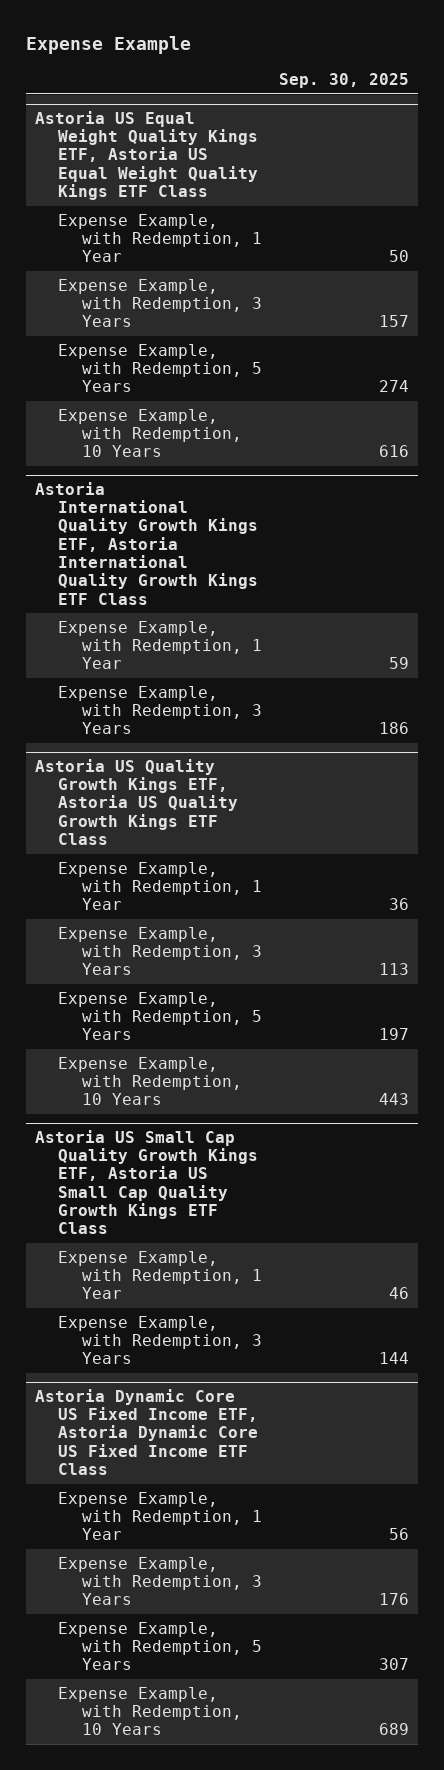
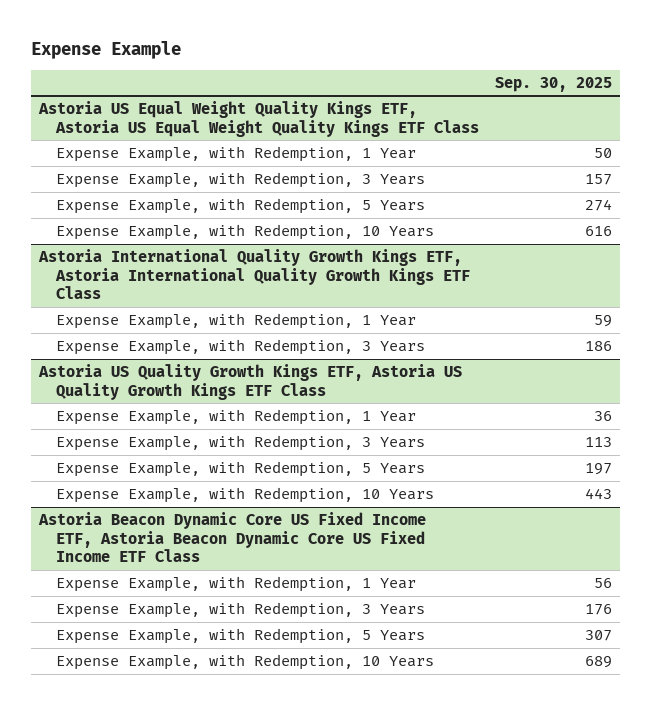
- Astoria US Small Cap Quality Growth Kings ETF, Astoria US Small Cap Quality Growth Kings ETF Class
- Expense Example, with Redemption, 1 Year | 46
- Expense Example, with Redemption, 3 Years | 144
- Astoria Dynamic Core US Fixed Income ETF, Astoria Dynamic Core US Fixed Income ETF Class
+ Astoria Beacon Dynamic Core US Fixed Income ETF, Astoria Beacon Dynamic Core US Fixed Income ETF Class

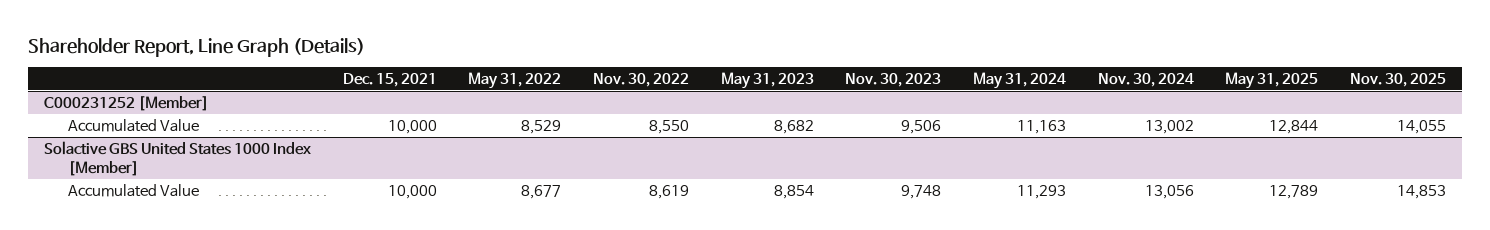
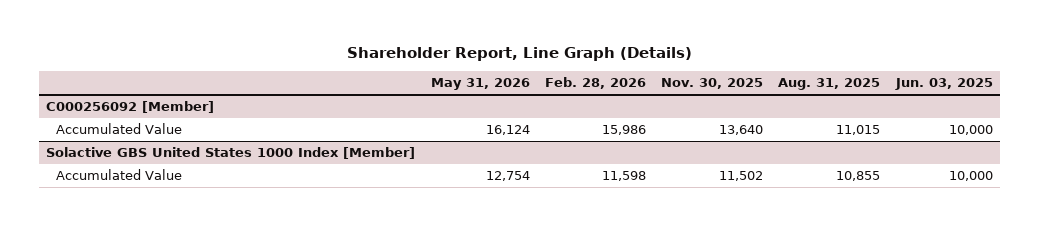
- | Dec. 15, 2021 | May 31, 2022 | Nov. 30, 2022 | May 31, 2023 | Nov. 30, 2023 | May 31, 2024 | Nov. 30, 2024 | May 31, 2025 | Nov. 30, 2025
+ | May 31, 2026 | Feb. 28, 2026 | Nov. 30, 2025 | Aug. 31, 2025 | Jun. 03, 2025
- C000231252 [Member]
- Accumulated Value | 10,000 | 8,529 | 8,550 | 8,682 | 9,506 | 11,163 | 13,002 | 12,844 | 14,055
+ C000256092 [Member]
+ Accumulated Value | 16,124 | 15,986 | 13,640 | 11,015 | 10,000
@ Solactive GBS United States 1000 Index [Member]
- Accumulated Value | 10,000 | 8,677 | 8,619 | 8,854 | 9,748 | 11,293 | 13,056 | 12,789 | 14,853
+ Accumulated Value | 12,754 | 11,598 | 11,502 | 10,855 | 10,000

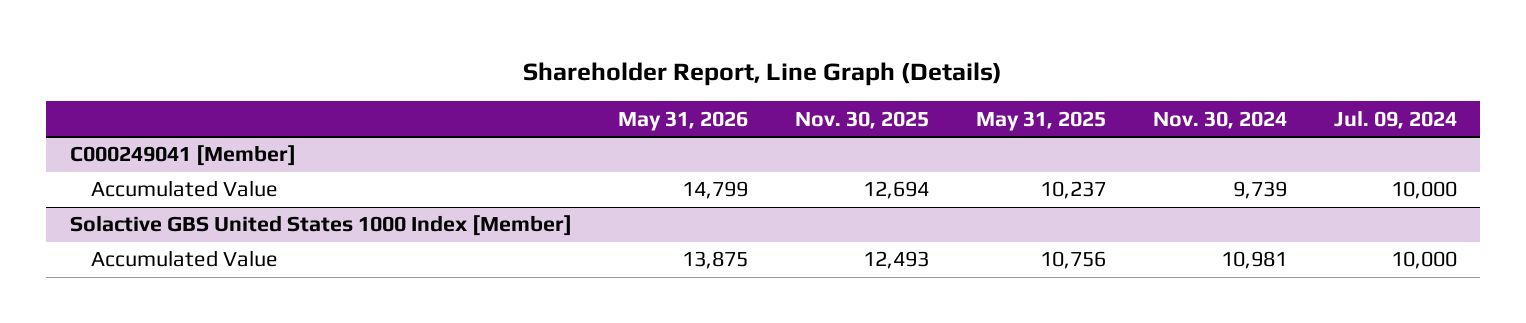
- | May 31, 2026 | Feb. 28, 2026 | Nov. 30, 2025 | Aug. 31, 2025 | Jun. 03, 2025
+ | May 31, 2026 | Nov. 30, 2025 | May 31, 2025 | Nov. 30, 2024 | Jul. 09, 2024
- C000256092 [Member]
- Accumulated Value | 16,124 | 15,986 | 13,640 | 11,015 | 10,000
+ C000249041 [Member]
+ Accumulated Value | 14,799 | 12,694 | 10,237 | 9,739 | 10,000
@ Solactive GBS United States 1000 Index [Member]
- Accumulated Value | 12,754 | 11,598 | 11,502 | 10,855 | 10,000
+ Accumulated Value | 13,875 | 12,493 | 10,756 | 10,981 | 10,000

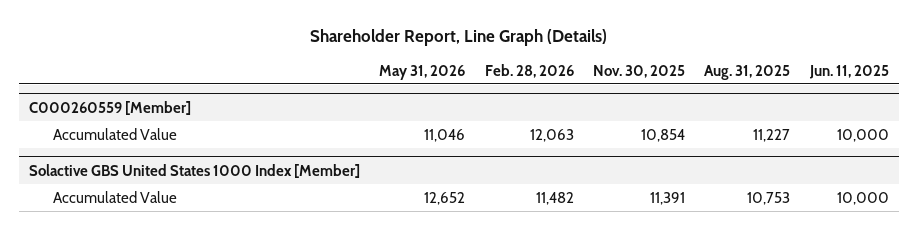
- | May 31, 2026 | Nov. 30, 2025 | May 31, 2025 | Nov. 30, 2024 | Jul. 09, 2024
+ | May 31, 2026 | Feb. 28, 2026 | Nov. 30, 2025 | Aug. 31, 2025 | Jun. 11, 2025
- C000249041 [Member]
- Accumulated Value | 14,799 | 12,694 | 10,237 | 9,739 | 10,000
+ C000260559 [Member]
+ Accumulated Value | 11,046 | 12,063 | 10,854 | 11,227 | 10,000
@ Solactive GBS United States 1000 Index [Member]
- Accumulated Value | 13,875 | 12,493 | 10,756 | 10,981 | 10,000
+ Accumulated Value | 12,652 | 11,482 | 11,391 | 10,753 | 10,000

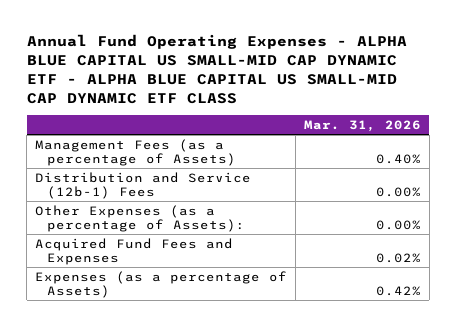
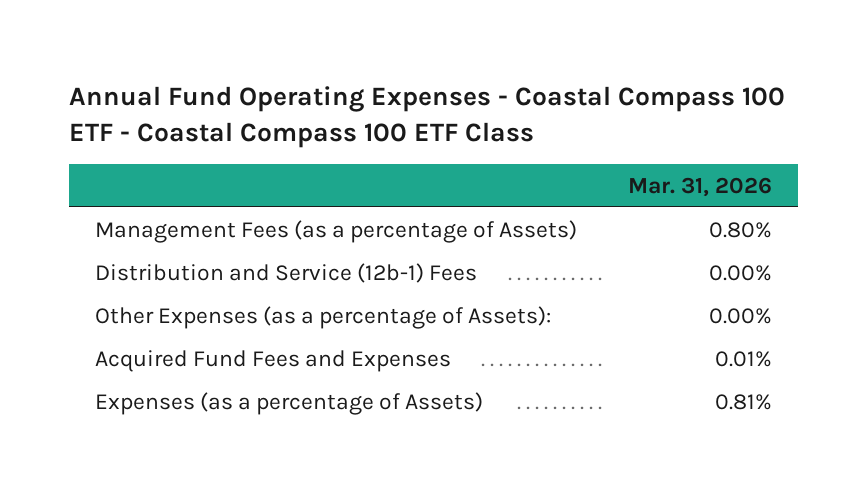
- Annual Fund Operating Expenses - ALPHA BLUE CAPITAL US SMALL-MID CAP DYNAMIC ETF - ALPHA BLUE CAPITAL US SMALL-MID CAP DYNAMIC ETF CLASS
+ Annual Fund Operating Expenses - Coastal Compass 100 ETF - Coastal Compass 100 ETF Class
- Management Fees (as a percentage of Assets) | 0.40%
+ Management Fees (as a percentage of Assets) | 0.80%
- Acquired Fund Fees and Expenses | 0.02%
- Expenses (as a percentage of Assets) | 0.42%
+ Acquired Fund Fees and Expenses | 0.01%
+ Expenses (as a percentage of Assets) | 0.81%

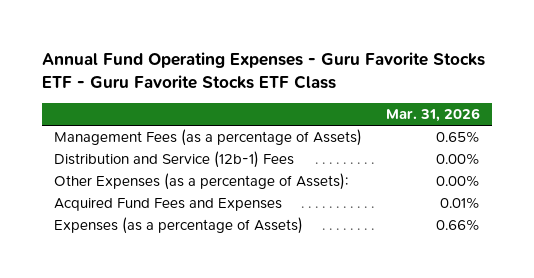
- Annual Fund Operating Expenses - Coastal Compass 100 ETF - Coastal Compass 100 ETF Class
+ Annual Fund Operating Expenses - Guru Favorite Stocks ETF - Guru Favorite Stocks ETF Class
- Management Fees (as a percentage of Assets) | 0.80%
+ Management Fees (as a percentage of Assets) | 0.65%
- Expenses (as a percentage of Assets) | 0.81%
+ Expenses (as a percentage of Assets) | 0.66%

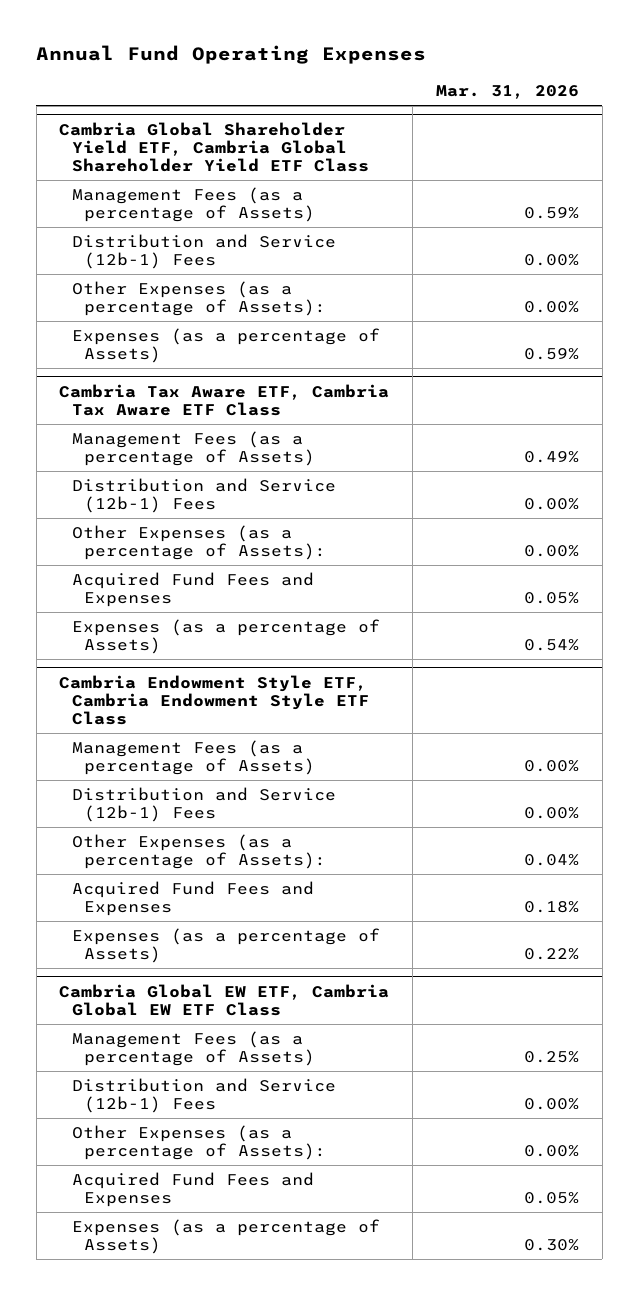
- Annual Fund Operating Expenses - Guru Favorite Stocks ETF - Guru Favorite Stocks ETF Class
+ Annual Fund Operating Expenses
- Management Fees (as a percentage of Assets) | 0.65%
+ Cambria Global Shareholder Yield ETF, Cambria Global Shareholder Yield ETF Class
+ Management Fees (as a percentage of Assets) | 0.59%
- Acquired Fund Fees and Expenses | 0.01%
- Expenses (as a percentage of Assets) | 0.66%
+ Expenses (as a percentage of Assets) | 0.59%
+ Cambria Tax Aware ETF, Cambria Tax Aware ETF Class
+ Management Fees (as a percentage of Assets) | 0.49%
+ Distribution and Service (12b-1) Fees | 0.00%
+ Other Expenses (as a percentage of Assets): | 0.00%
+ Acquired Fund Fees and Expenses | 0.05%
+ Expenses (as a percentage of Assets) | 0.54%
+ Cambria Endowment Style ETF, Cambria Endowment Style ETF Class
+ Management Fees (as a percentage of Assets) | 0.00%
+ Distribution and Service (12b-1) Fees | 0.00%
+ Other Expenses (as a percentage of Assets): | 0.04%
+ Acquired Fund Fees and Expenses | 0.18%
+ Expenses (as a percentage of Assets) | 0.22%
+ Cambria Global EW ETF, Cambria Global EW ETF Class
+ Management Fees (as a percentage of Assets) | 0.25%
+ Distribution and Service (12b-1) Fees | 0.00%
+ Other Expenses (as a percentage of Assets): | 0.00%
+ Acquired Fund Fees and Expenses | 0.05%
+ Expenses (as a percentage of Assets) | 0.30%

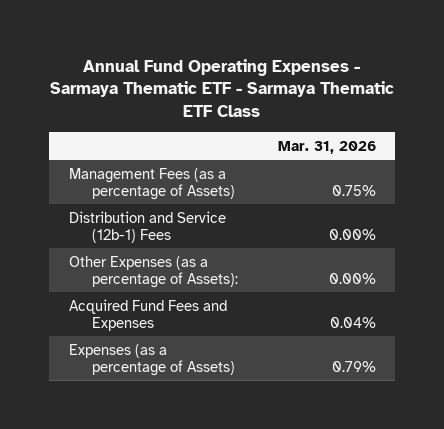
- Annual Fund Operating Expenses
+ Annual Fund Operating Expenses - Sarmaya Thematic ETF - Sarmaya Thematic ETF Class
- Cambria Global Shareholder Yield ETF, Cambria Global Shareholder Yield ETF Class
- Management Fees (as a percentage of Assets) | 0.59%
- Distribution and Service (12b-1) Fees | 0.00%
- Other Expenses (as a percentage of Assets): | 0.00%
- Expenses (as a percentage of Assets) | 0.59%
- Cambria Tax Aware ETF, Cambria Tax Aware ETF Class
- Management Fees (as a percentage of Assets) | 0.49%
- Distribution and Service (12b-1) Fees | 0.00%
- Other Expenses (as a percentage of Assets): | 0.00%
- Acquired Fund Fees and Expenses | 0.05%
- Expenses (as a percentage of Assets) | 0.54%
- Cambria Endowment Style ETF, Cambria Endowment Style ETF Class
- Management Fees (as a percentage of Assets) | 0.00%
- Distribution and Service (12b-1) Fees | 0.00%
- Other Expenses (as a percentage of Assets): | 0.04%
- Acquired Fund Fees and Expenses | 0.18%
- Expenses (as a percentage of Assets) | 0.22%
- Cambria Global EW ETF, Cambria Global EW ETF Class
- Management Fees (as a percentage of Assets) | 0.25%
+ Management Fees (as a percentage of Assets) | 0.75%
- Acquired Fund Fees and Expenses | 0.05%
- Expenses (as a percentage of Assets) | 0.30%
+ Acquired Fund Fees and Expenses | 0.04%
+ Expenses (as a percentage of Assets) | 0.79%

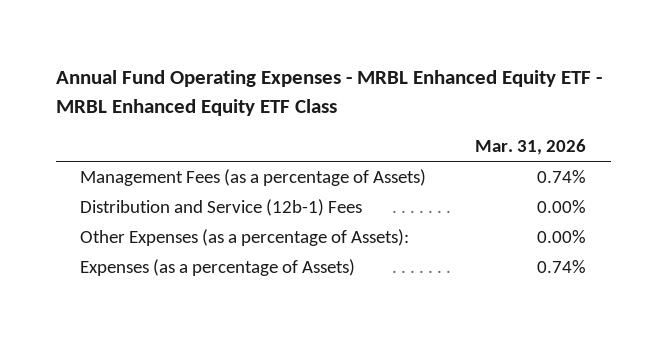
- Annual Fund Operating Expenses - Sarmaya Thematic ETF - Sarmaya Thematic ETF Class
+ Annual Fund Operating Expenses - MRBL Enhanced Equity ETF - MRBL Enhanced Equity ETF Class
- Management Fees (as a percentage of Assets) | 0.75%
+ Management Fees (as a percentage of Assets) | 0.74%
- Acquired Fund Fees and Expenses | 0.04%
- Expenses (as a percentage of Assets) | 0.79%
+ Expenses (as a percentage of Assets) | 0.74%

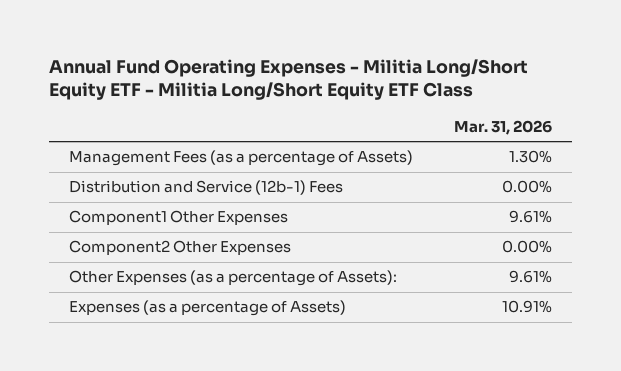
- Annual Fund Operating Expenses - MRBL Enhanced Equity ETF - MRBL Enhanced Equity ETF Class
+ Annual Fund Operating Expenses - Militia Long/Short Equity ETF - Militia Long/Short Equity ETF Class
- Management Fees (as a percentage of Assets) | 0.74%
+ Management Fees (as a percentage of Assets) | 1.30%
- Other Expenses (as a percentage of Assets): | 0.00%
- Expenses (as a percentage of Assets) | 0.74%
+ Component1 Other Expenses | 9.61%
+ Component2 Other Expenses | 0.00%
+ Other Expenses (as a percentage of Assets): | 9.61%
+ Expenses (as a percentage of Assets) | 10.91%

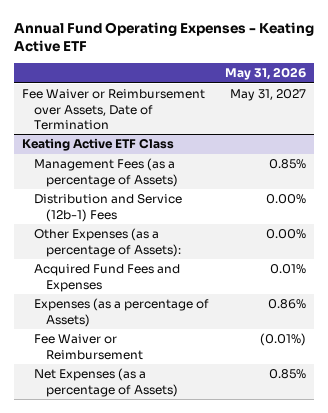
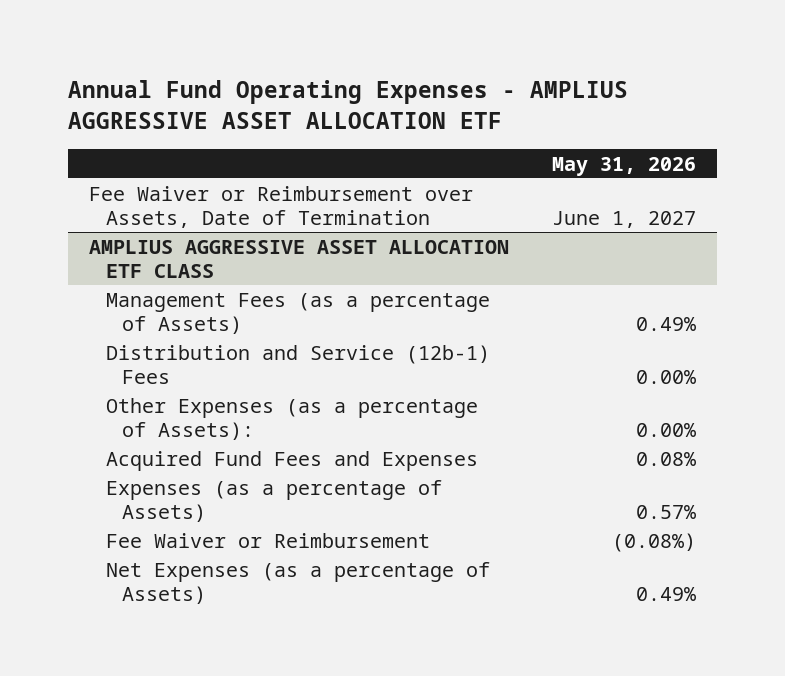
- Annual Fund Operating Expenses - Keating Active ETF
+ Annual Fund Operating Expenses - AMPLIUS AGGRESSIVE ASSET ALLOCATION ETF
- Fee Waiver or Reimbursement over Assets, Date of Termination | May 31, 2027
- Keating Active ETF Class
- Management Fees (as a percentage of Assets) | 0.85%
+ Fee Waiver or Reimbursement over Assets, Date of Termination | June 1, 2027
+ AMPLIUS AGGRESSIVE ASSET ALLOCATION ETF CLASS
+ Management Fees (as a percentage of Assets) | 0.49%
- Acquired Fund Fees and Expenses | 0.01%
- Expenses (as a percentage of Assets) | 0.86%
- Fee Waiver or Reimbursement | (0.01%)
- Net Expenses (as a percentage of Assets) | 0.85%
+ Acquired Fund Fees and Expenses | 0.08%
+ Expenses (as a percentage of Assets) | 0.57%
+ Fee Waiver or Reimbursement | (0.08%)
+ Net Expenses (as a percentage of Assets) | 0.49%

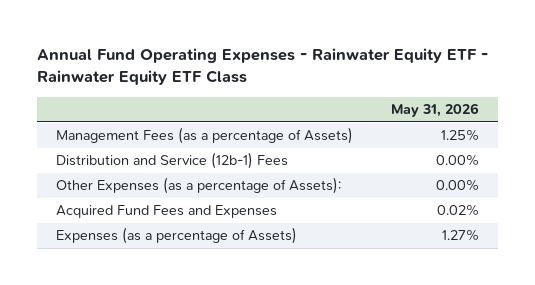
- Annual Fund Operating Expenses - AMPLIUS AGGRESSIVE ASSET ALLOCATION ETF
+ Annual Fund Operating Expenses - Rainwater Equity ETF - Rainwater Equity ETF Class
- Fee Waiver or Reimbursement over Assets, Date of Termination | June 1, 2027
- AMPLIUS AGGRESSIVE ASSET ALLOCATION ETF CLASS
- Management Fees (as a percentage of Assets) | 0.49%
+ Management Fees (as a percentage of Assets) | 1.25%
- Acquired Fund Fees and Expenses | 0.08%
- Expenses (as a percentage of Assets) | 0.57%
- Fee Waiver or Reimbursement | (0.08%)
- Net Expenses (as a percentage of Assets) | 0.49%
+ Acquired Fund Fees and Expenses | 0.02%
+ Expenses (as a percentage of Assets) | 1.27%

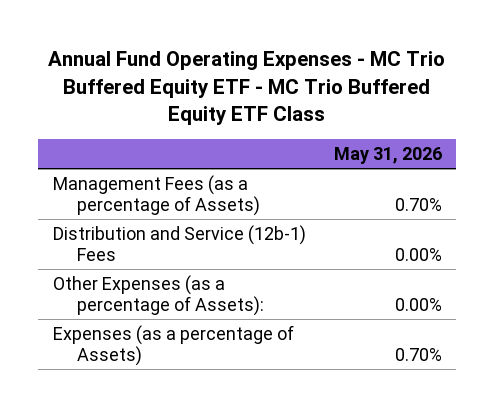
- Annual Fund Operating Expenses - Rainwater Equity ETF - Rainwater Equity ETF Class
+ Annual Fund Operating Expenses - MC Trio Buffered Equity ETF - MC Trio Buffered Equity ETF Class
- Management Fees (as a percentage of Assets) | 1.25%
+ Management Fees (as a percentage of Assets) | 0.70%
- Acquired Fund Fees and Expenses | 0.02%
- Expenses (as a percentage of Assets) | 1.27%
+ Expenses (as a percentage of Assets) | 0.70%

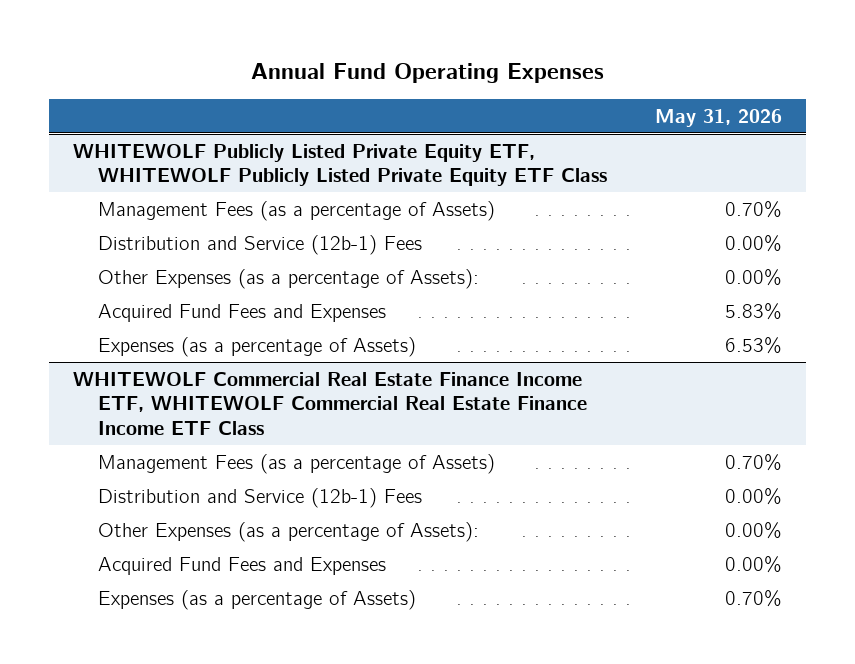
- Annual Fund Operating Expenses - MC Trio Buffered Equity ETF - MC Trio Buffered Equity ETF Class
+ Annual Fund Operating Expenses
+ WHITEWOLF Publicly Listed Private Equity ETF, WHITEWOLF Publicly Listed Private Equity ETF Class
+ Acquired Fund Fees and Expenses | 5.83%
+ Expenses (as a percentage of Assets) | 6.53%
+ WHITEWOLF Commercial Real Estate Finance Income ETF, WHITEWOLF Commercial Real Estate Finance Income ETF Class
+ Management Fees (as a percentage of Assets) | 0.70%
+ Distribution and Service (12b-1) Fees | 0.00%
+ Other Expenses (as a percentage of Assets): | 0.00%
+ Acquired Fund Fees and Expenses | 0.00%

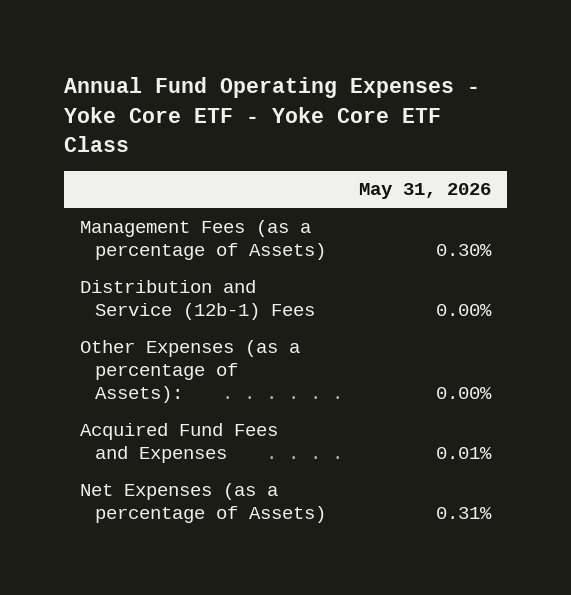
- Annual Fund Operating Expenses
+ Annual Fund Operating Expenses - Yoke Core ETF - Yoke Core ETF Class
- WHITEWOLF Publicly Listed Private Equity ETF, WHITEWOLF Publicly Listed Private Equity ETF Class
- Management Fees (as a percentage of Assets) | 0.70%
- Distribution and Service (12b-1) Fees | 0.00%
- Other Expenses (as a percentage of Assets): | 0.00%
- Acquired Fund Fees and Expenses | 5.83%
- Expenses (as a percentage of Assets) | 6.53%
- WHITEWOLF Commercial Real Estate Finance Income ETF, WHITEWOLF Commercial Real Estate Finance Income ETF Class
- Management Fees (as a percentage of Assets) | 0.70%
+ Management Fees (as a percentage of Assets) | 0.30%
- Acquired Fund Fees and Expenses | 0.00%
- Expenses (as a percentage of Assets) | 0.70%
+ Acquired Fund Fees and Expenses | 0.01%
+ Net Expenses (as a percentage of Assets) | 0.31%

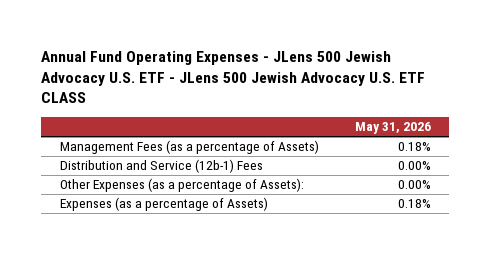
- Annual Fund Operating Expenses - Yoke Core ETF - Yoke Core ETF Class
+ Annual Fund Operating Expenses - JLens 500 Jewish Advocacy U.S. ETF - JLens 500 Jewish Advocacy U.S. ETF CLASS
- Management Fees (as a percentage of Assets) | 0.30%
+ Management Fees (as a percentage of Assets) | 0.18%
- Acquired Fund Fees and Expenses | 0.01%
- Net Expenses (as a percentage of Assets) | 0.31%
+ Expenses (as a percentage of Assets) | 0.18%

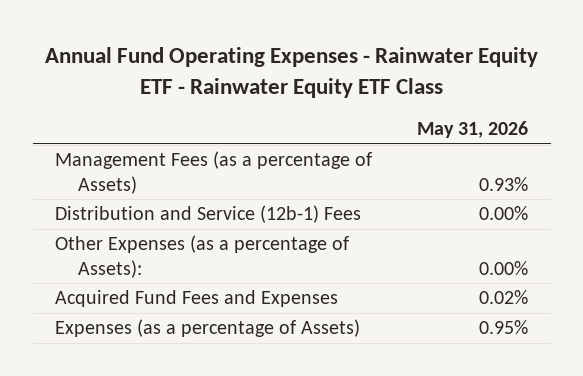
- Annual Fund Operating Expenses - JLens 500 Jewish Advocacy U.S. ETF - JLens 500 Jewish Advocacy U.S. ETF CLASS
+ Annual Fund Operating Expenses - Rainwater Equity ETF - Rainwater Equity ETF Class
- Management Fees (as a percentage of Assets) | 0.18%
+ Management Fees (as a percentage of Assets) | 0.93%
- Expenses (as a percentage of Assets) | 0.18%
+ Acquired Fund Fees and Expenses | 0.02%
+ Expenses (as a percentage of Assets) | 0.95%

